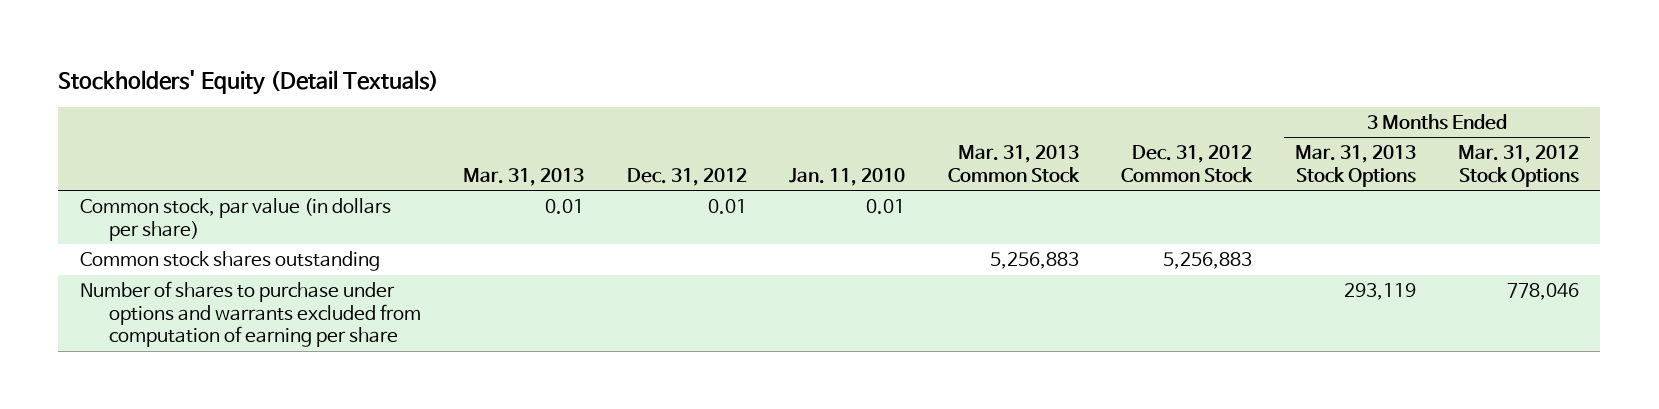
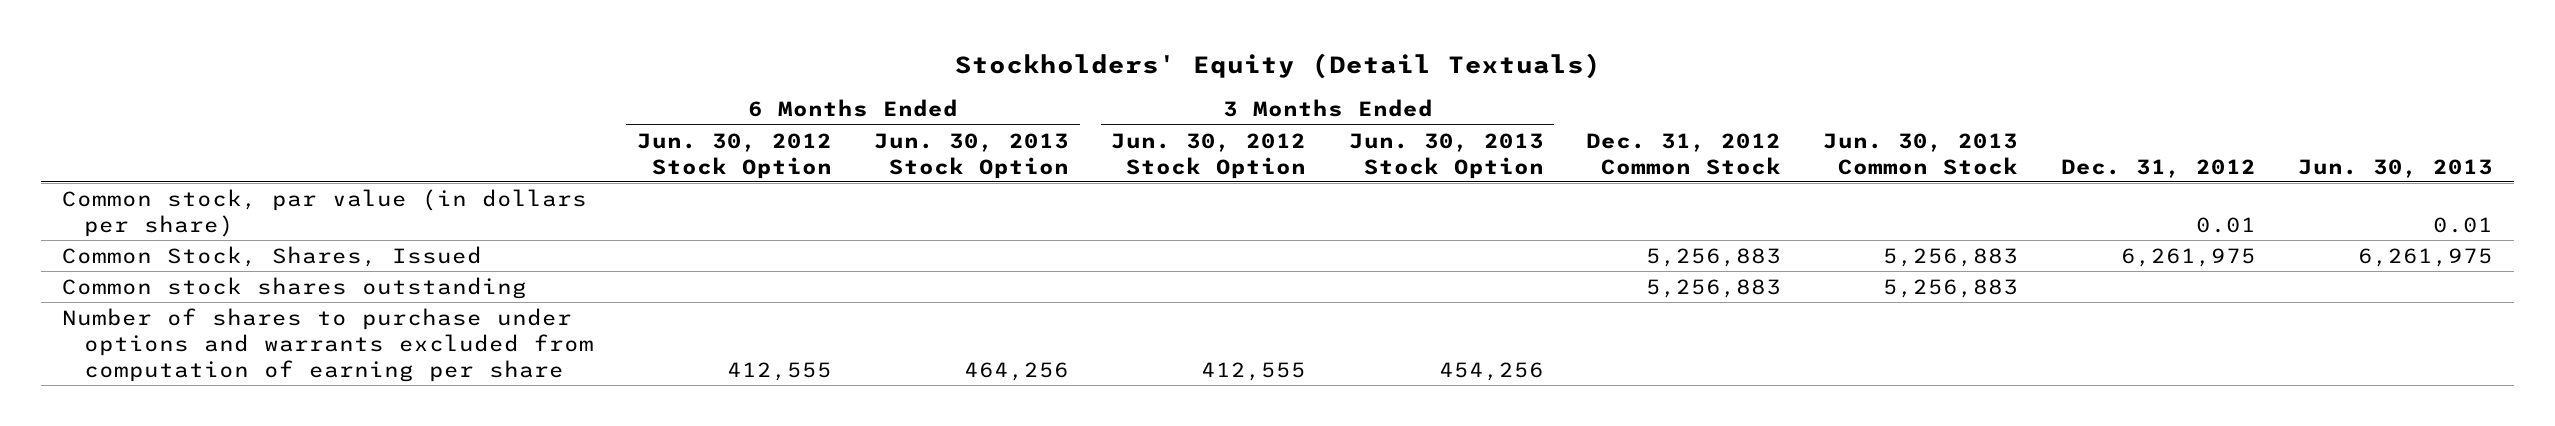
- | Mar. 31, 2013 | Dec. 31, 2012 | Jan. 11, 2010 | Mar. 31, 2013 Common Stock | Dec. 31, 2012 Common Stock | 3 Months Ended Mar. 31, 2013 Stock Options | 3 Months Ended Mar. 31, 2012 Stock Options
+ | 6 Months Ended Jun. 30, 2012 Stock Option | 6 Months Ended Jun. 30, 2013 Stock Option | 3 Months Ended Jun. 30, 2012 Stock Option | 3 Months Ended Jun. 30, 2013 Stock Option | Dec. 31, 2012 Common Stock | Jun. 30, 2013 Common Stock | Dec. 31, 2012 | Jun. 30, 2013
+ Common Stock, Shares, Issued | | | | | 5,256,883 | 5,256,883 | 6,261,975 | 6,261,975

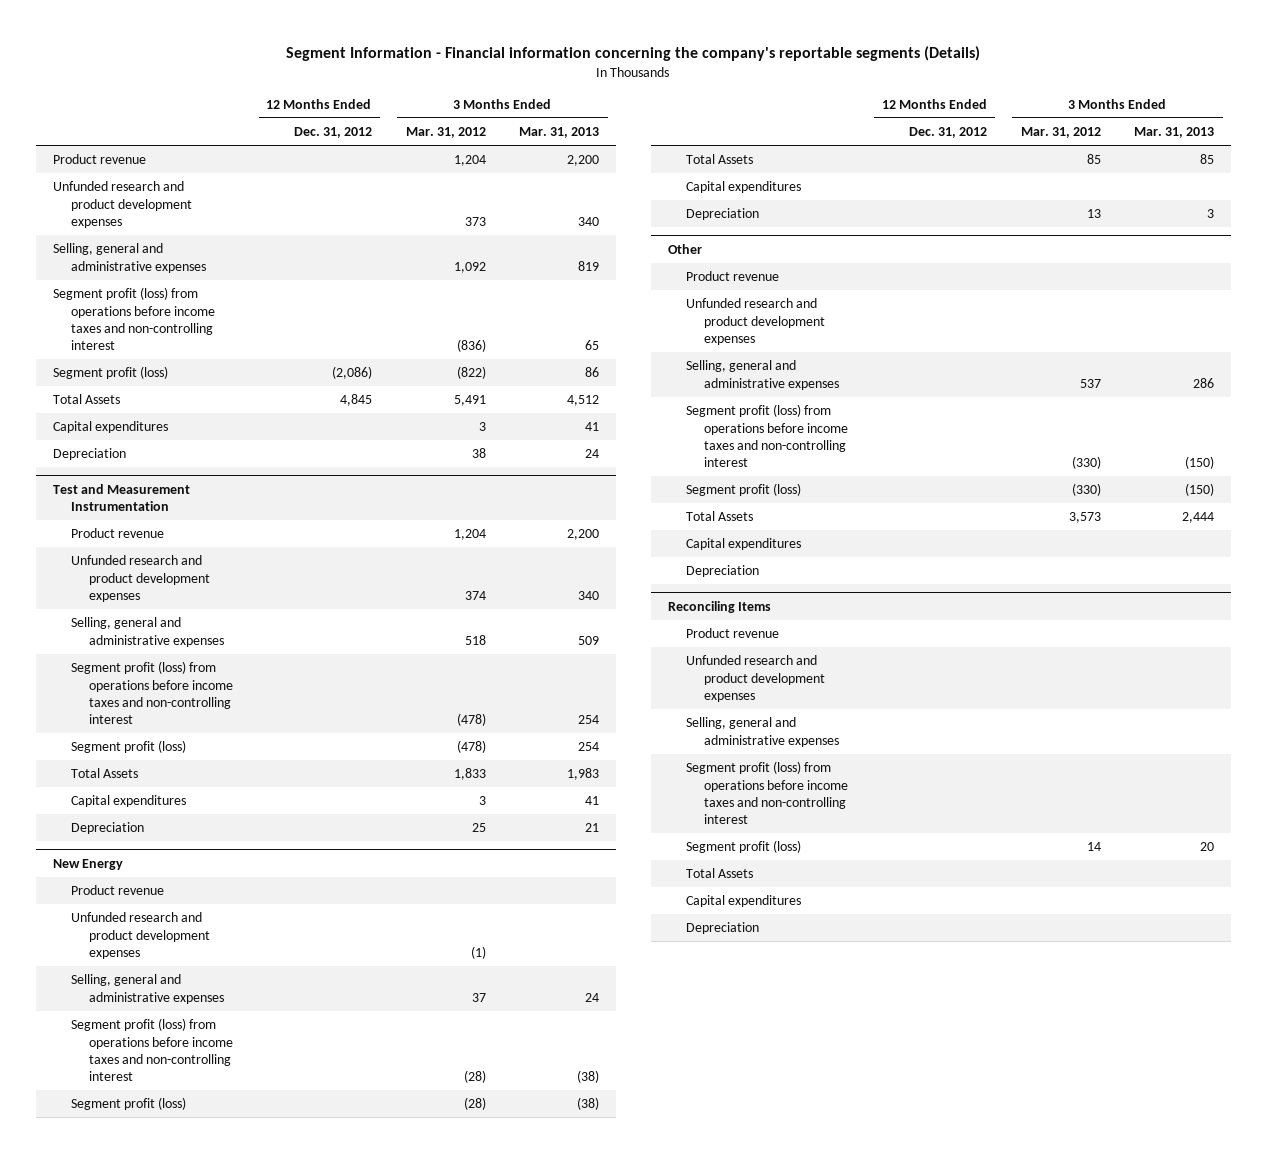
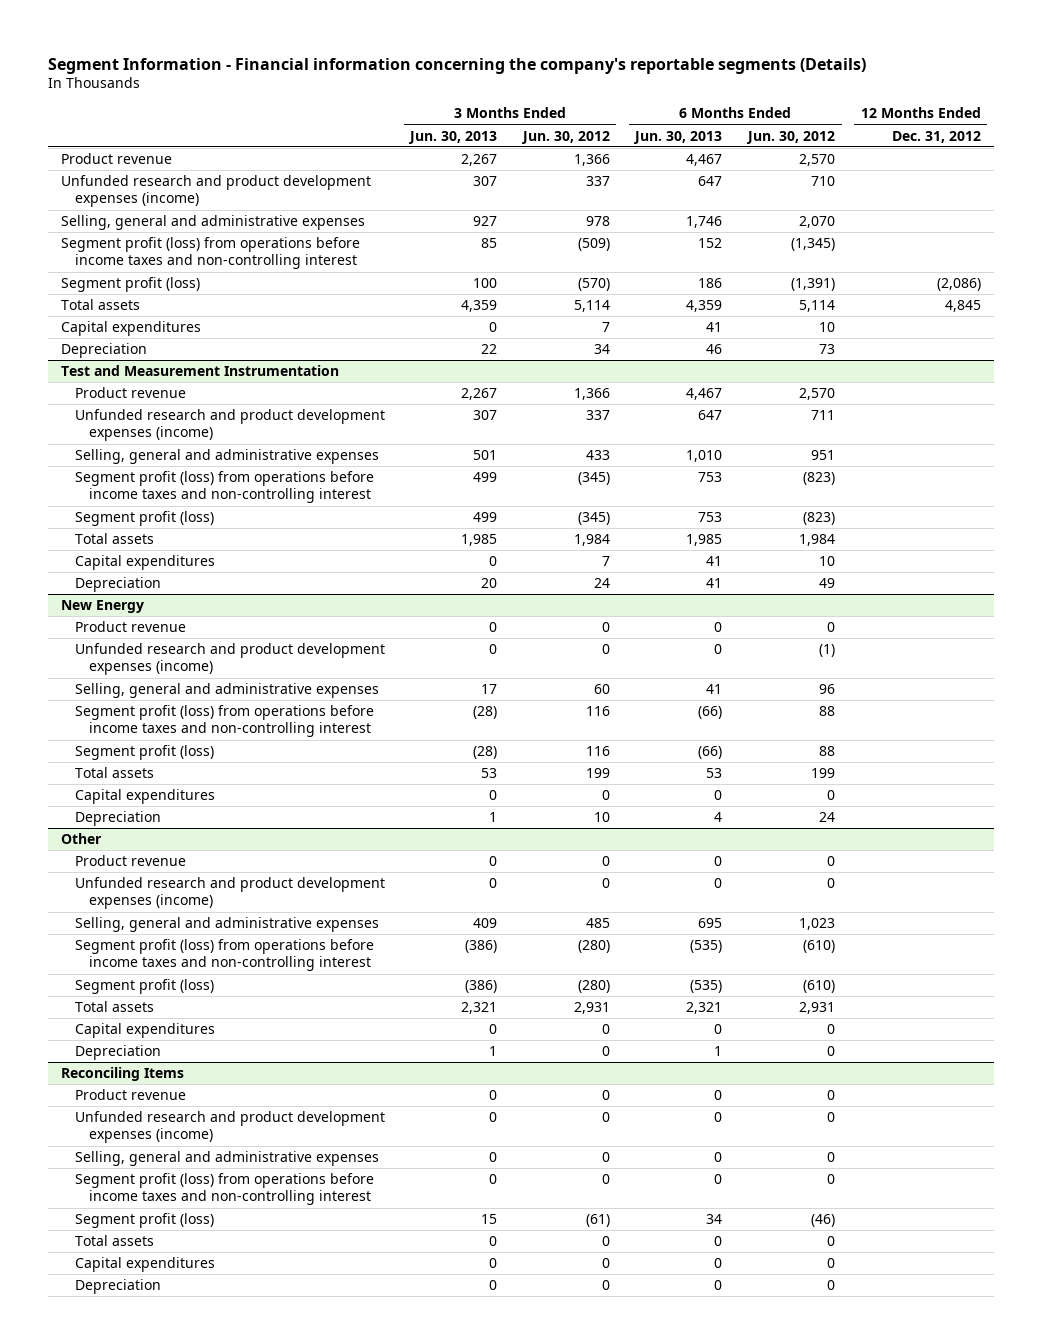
- | 12 Months Ended Dec. 31, 2012 | 3 Months Ended Mar. 31, 2012 | 3 Months Ended Mar. 31, 2013
+ | 3 Months Ended Jun. 30, 2013 | 3 Months Ended Jun. 30, 2012 | 6 Months Ended Jun. 30, 2013 | 6 Months Ended Jun. 30, 2012 | 12 Months Ended Dec. 31, 2012
- Unfunded research and product development expenses | | 373 | 340
+ Unfunded research and product development expenses (income) | 307 | 337 | 647 | 710 |
- Total Assets | 4,845 | 5,491 | 4,512
+ Total assets | 4,359 | 5,114 | 4,359 | 5,114 | 4,845
@ Test and Measurement Instrumentation
- Unfunded research and product development expenses | | 374 | 340
+ Unfunded research and product development expenses (income) | 307 | 337 | 647 | 711 |
- Total Assets | | 1,833 | 1,983
+ Total assets | 1,985 | 1,984 | 1,985 | 1,984 |
@ New Energy
- Unfunded research and product development expenses | | (1) |
+ Unfunded research and product development expenses (income) | 0 | 0 | 0 | (1) |
- Total Assets | | 85 | 85
+ Total assets | 53 | 199 | 53 | 199 |
@ Other
- Unfunded research and product development expenses
+ Unfunded research and product development expenses (income) | 0 | 0 | 0 | 0 |
- Total Assets | | 3,573 | 2,444
+ Total assets | 2,321 | 2,931 | 2,321 | 2,931 |
@ Reconciling Items
- Unfunded research and product development expenses
+ Unfunded research and product development expenses (income) | 0 | 0 | 0 | 0 |
- Total Assets
+ Total assets | 0 | 0 | 0 | 0 |

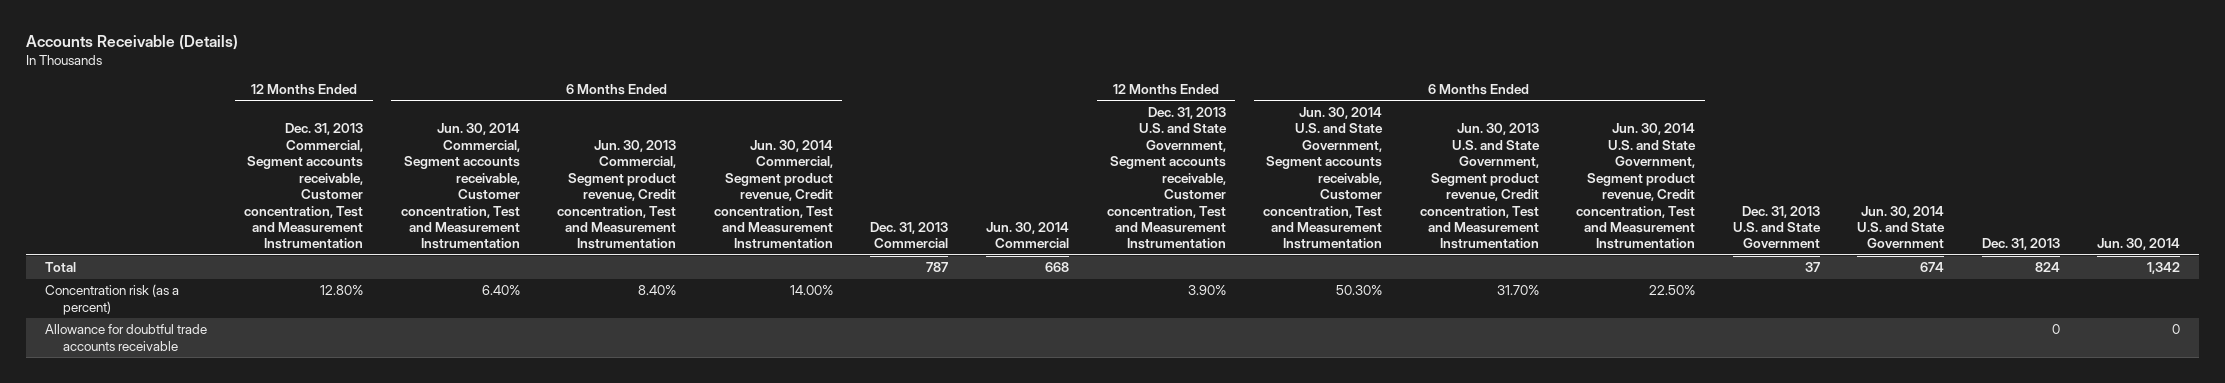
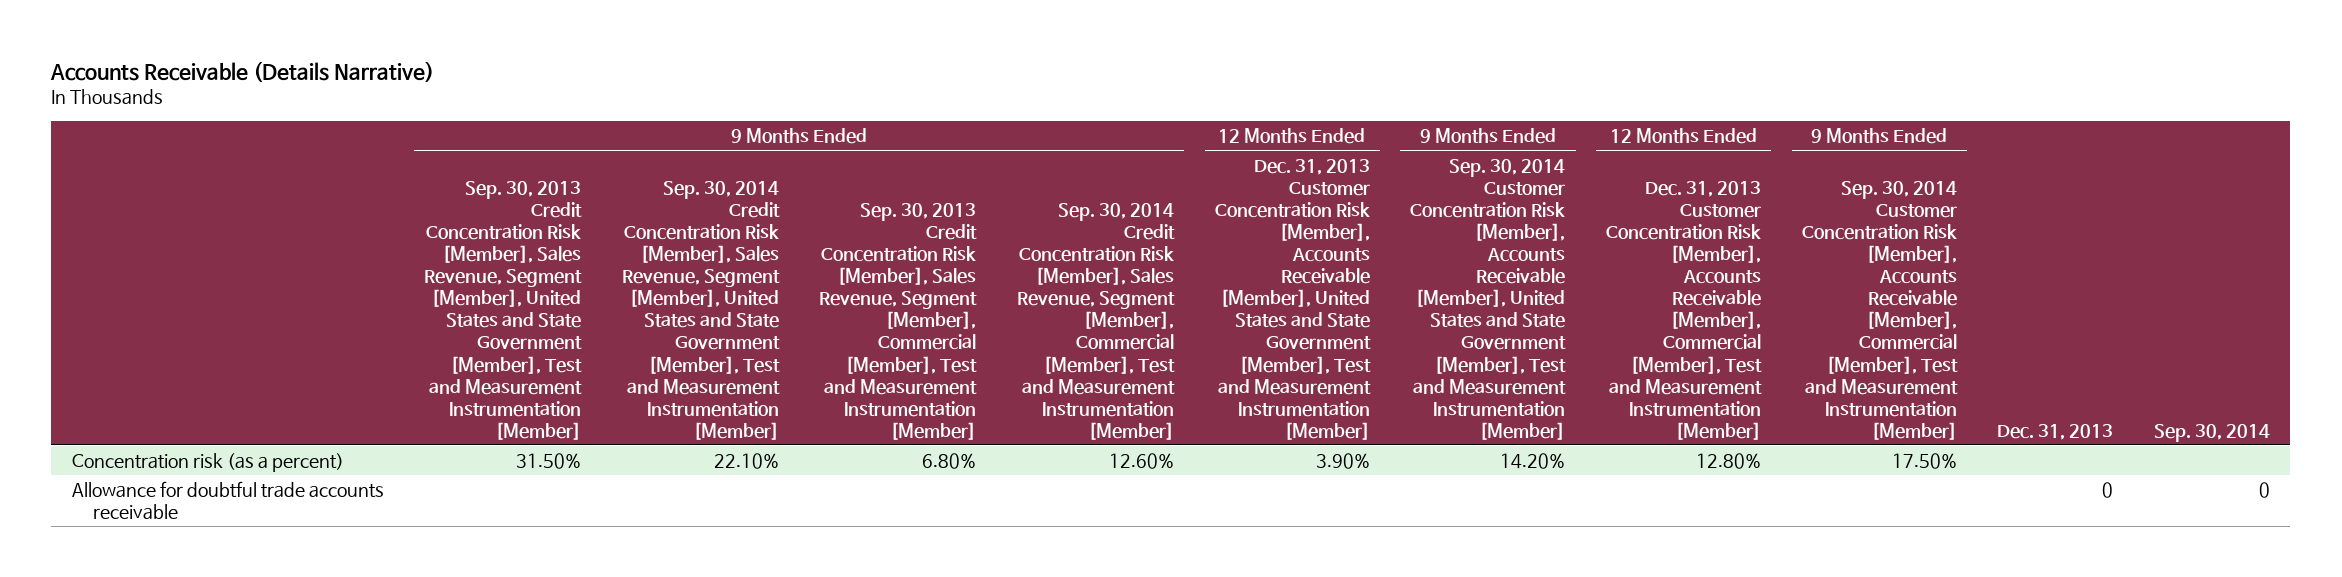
- Accounts Receivable (Details)
+ Accounts Receivable (Details Narrative)
- | 12 Months Ended Dec. 31, 2013 Commercial, Segment accounts receivable, Customer concentration, Test and Measurement Instrumentation | 6 Months Ended Jun. 30, 2014 Commercial, Segment accounts receivable, Customer concentration, Test and Measurement Instrumentation | 6 Months Ended Jun. 30, 2013 Commercial, Segment product revenue, Credit concentration, Test and Measurement Instrumentation | 6 Months Ended Jun. 30, 2014 Commercial, Segment product revenue, Credit concentration, Test and Measurement Instrumentation | Dec. 31, 2013 Commercial | Jun. 30, 2014 Commercial | 12 Months Ended Dec. 31, 2013 U.S. and State Government, Segment accounts receivable, Customer concentration, Test and Measurement Instrumentation | 6 Months Ended Jun. 30, 2014 U.S. and State Government, Segment accounts receivable, Customer concentration, Test and Measurement Instrumentation | 6 Months Ended Jun. 30, 2013 U.S. and State Government, Segment product revenue, Credit concentration, Test and Measurement Instrumentation | 6 Months Ended Jun. 30, 2014 U.S. and State Government, Segment product revenue, Credit concentration, Test and Measurement Instrumentation | Dec. 31, 2013 U.S. and State Government | Jun. 30, 2014 U.S. and State Government | Dec. 31, 2013 | Jun. 30, 2014
+ | 9 Months Ended Sep. 30, 2013 Credit Concentration Risk [Member], Sales Revenue, Segment [Member], United States and State Government [Member], Test and Measurement Instrumentation [Member] | 9 Months Ended Sep. 30, 2014 Credit Concentration Risk [Member], Sales Revenue, Segment [Member], United States and State Government [Member], Test and Measurement Instrumentation [Member] | 9 Months Ended Sep. 30, 2013 Credit Concentration Risk [Member], Sales Revenue, Segment [Member], Commercial [Member], Test and Measurement Instrumentation [Member] | 9 Months Ended Sep. 30, 2014 Credit Concentration Risk [Member], Sales Revenue, Segment [Member], Commercial [Member], Test and Measurement Instrumentation [Member] | 12 Months Ended Dec. 31, 2013 Customer Concentration Risk [Member], Accounts Receivable [Member], United States and State Government [Member], Test and Measurement Instrumentation [Member] | 9 Months Ended Sep. 30, 2014 Customer Concentration Risk [Member], Accounts Receivable [Member], United States and State Government [Member], Test and Measurement Instrumentation [Member] | 12 Months Ended Dec. 31, 2013 Customer Concentration Risk [Member], Accounts Receivable [Member], Commercial [Member], Test and Measurement Instrumentation [Member] | 9 Months Ended Sep. 30, 2014 Customer Concentration Risk [Member], Accounts Receivable [Member], Commercial [Member], Test and Measurement Instrumentation [Member] | Dec. 31, 2013 | Sep. 30, 2014
- Total | | | | | 787 | 668 | | | | | 37 | 674 | 824 | 1,342

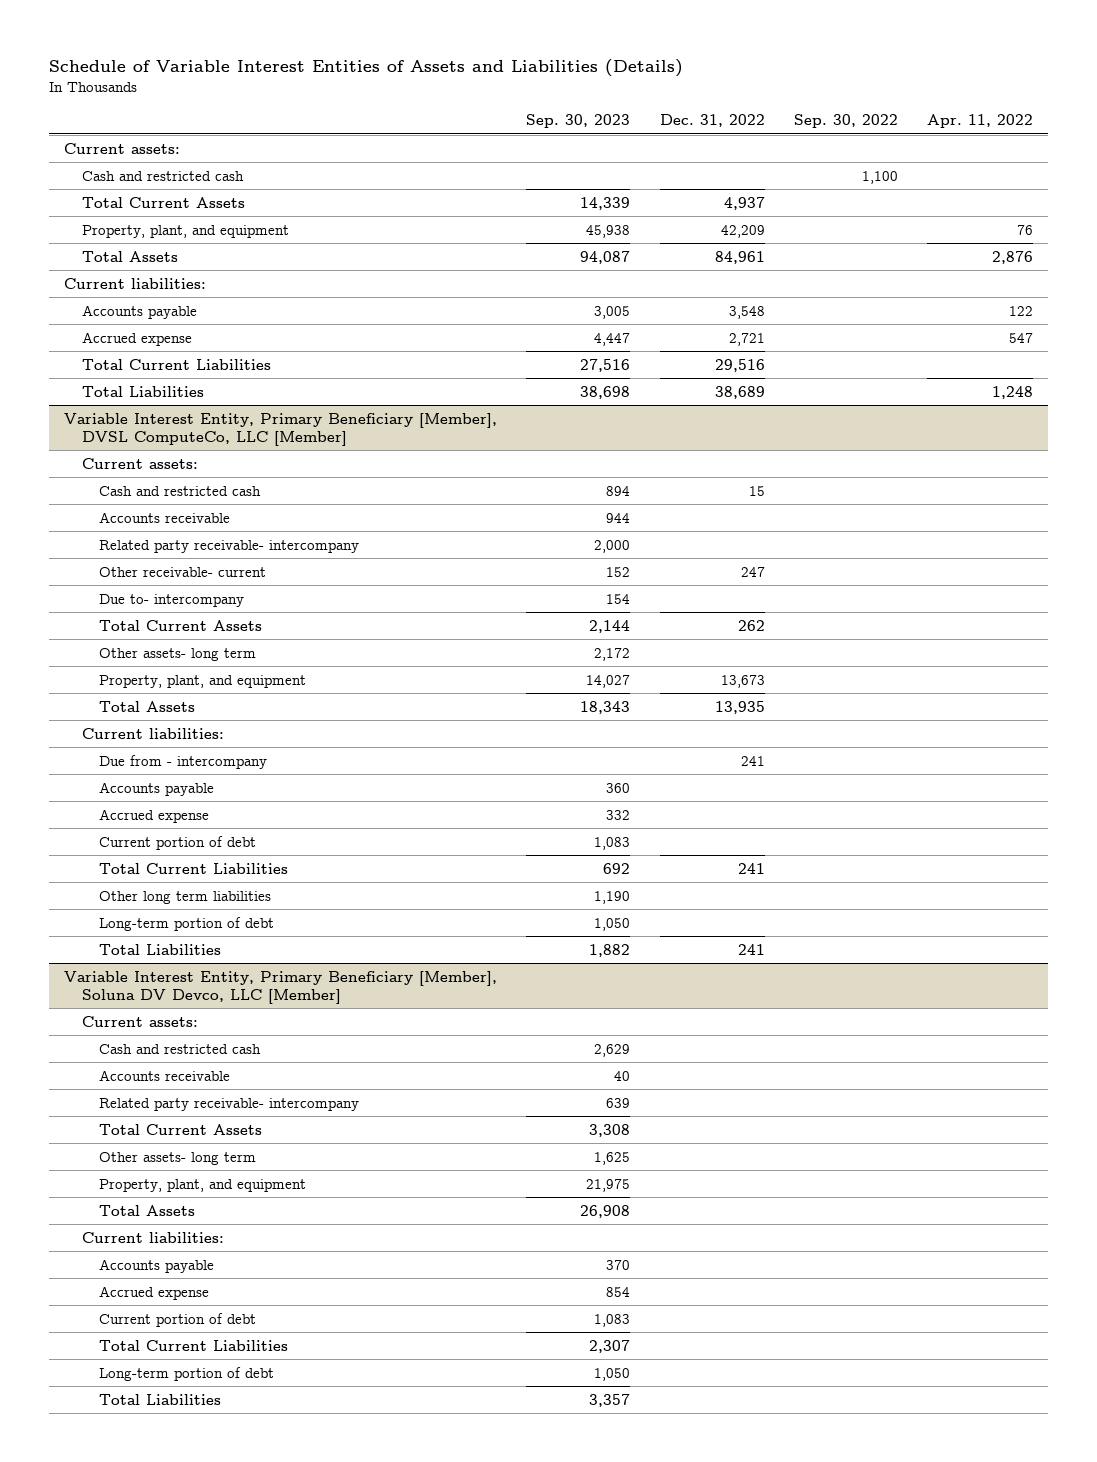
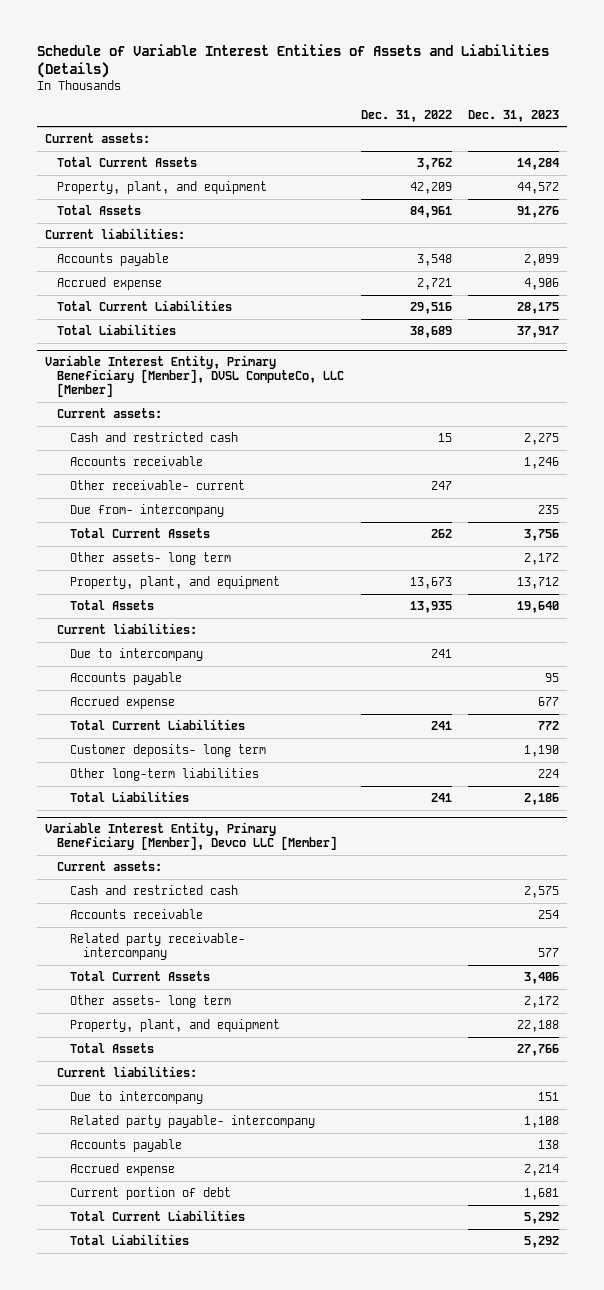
- | Sep. 30, 2023 | Dec. 31, 2022 | Sep. 30, 2022 | Apr. 11, 2022
+ | Dec. 31, 2022 | Dec. 31, 2023
- Cash and restricted cash | | | 1,100 |
- Total Current Assets | 14,339 | 4,937 | |
+ Total Current Assets | 3,762 | 14,284
@ Variable Interest Entity, Primary Beneficiary [Member], DVSL ComputeCo, LLC [Member]
- Related party receivable- intercompany | 2,000 | | |
- Due to- intercompany | 154 | | |
+ Due from- intercompany | | 235
- Due from - intercompany | | 241 | |
+ Due to intercompany | 241 |
- Current portion of debt | 1,083 | | |
- Other long term liabilities | 1,190 | | |
- Long-term portion of debt | 1,050 | | |
+ Customer deposits- long term | | 1,190
+ Other long-term liabilities | | 224
- Variable Interest Entity, Primary Beneficiary [Member], Soluna DV Devco, LLC [Member]
+ Variable Interest Entity, Primary Beneficiary [Member], Devco LLC [Member]
+ Due to intercompany | | 151
+ Related party payable- intercompany | | 1,108
- Long-term portion of debt | 1,050 | | |

